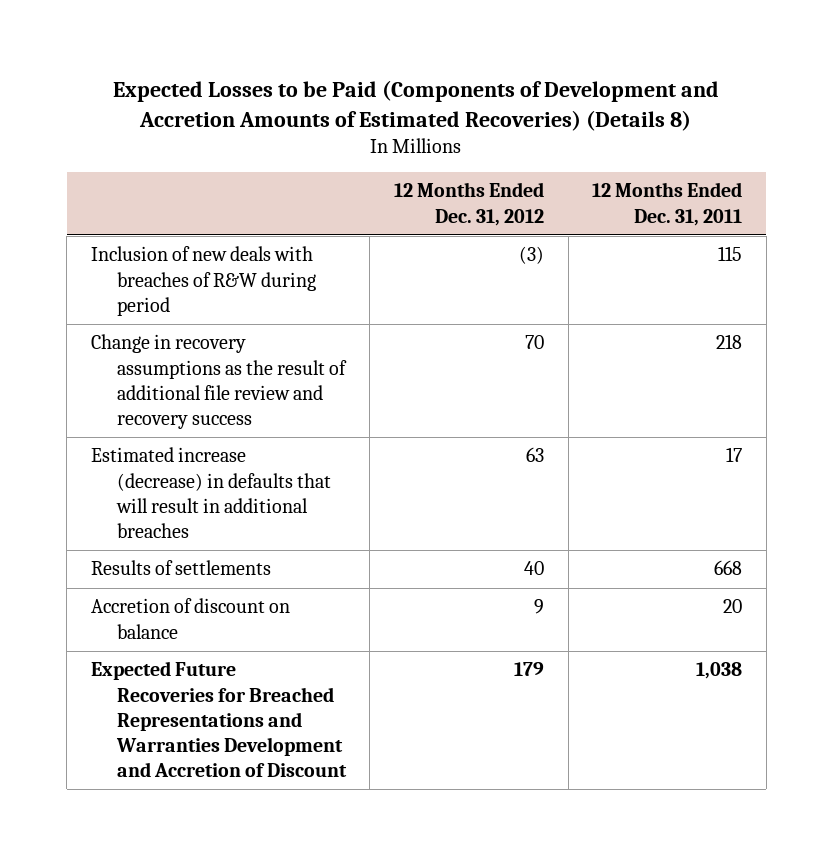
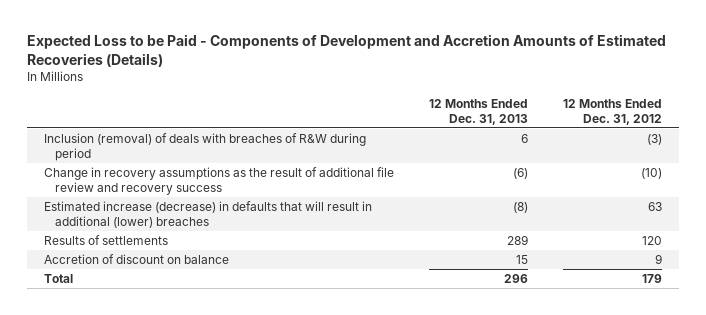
- Expected Losses to be Paid (Components of Development and Accretion Amounts of Estimated Recoveries) (Details 8)
+ Expected Loss to be Paid - Components of Development and Accretion Amounts of Estimated Recoveries (Details)
- | 12 Months Ended Dec. 31, 2012 | 12 Months Ended Dec. 31, 2011
+ | 12 Months Ended Dec. 31, 2013 | 12 Months Ended Dec. 31, 2012
- Inclusion of new deals with breaches of R&W during period | (3) | 115
- Change in recovery assumptions as the result of additional file review and recovery success | 70 | 218
- Estimated increase (decrease) in defaults that will result in additional breaches | 63 | 17
- Results of settlements | 40 | 668
+ Inclusion (removal) of deals with breaches of R&W during period | 6 | (3)
+ Change in recovery assumptions as the result of additional file review and recovery success | (6) | (10)
+ Estimated increase (decrease) in defaults that will result in additional (lower) breaches | (8) | 63
+ Results of settlements | 289 | 120
- Expected Future Recoveries for Breached Representations and Warranties Development and Accretion of Discount | 179 | 1,038
+ Total | 296 | 179

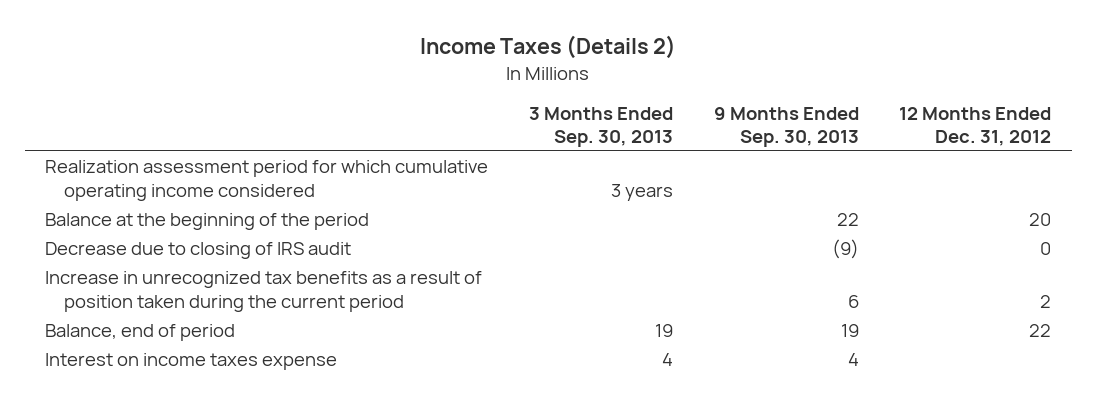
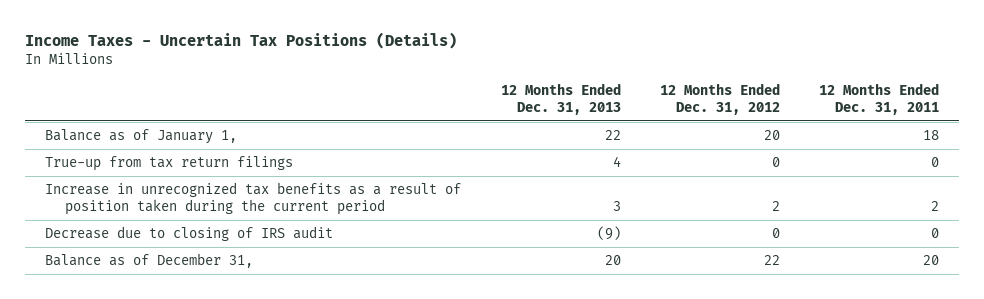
- Income Taxes (Details 2)
+ Income Taxes - Uncertain Tax Positions (Details)
- | 3 Months Ended Sep. 30, 2013 | 9 Months Ended Sep. 30, 2013 | 12 Months Ended Dec. 31, 2012
+ | 12 Months Ended Dec. 31, 2013 | 12 Months Ended Dec. 31, 2012 | 12 Months Ended Dec. 31, 2011
- Realization assessment period for which cumulative operating income considered | 3 years | |
- Balance at the beginning of the period | | 22 | 20
+ Balance as of January 1, | 22 | 20 | 18
+ True-up from tax return filings | 4 | 0 | 0
- Balance, end of period | 19 | 19 | 22
- Interest on income taxes expense | 4 | 4 |
moved down: Decrease due to closing of IRS audit | (9) | 0 | 0
+ Balance as of December 31, | 20 | 22 | 20

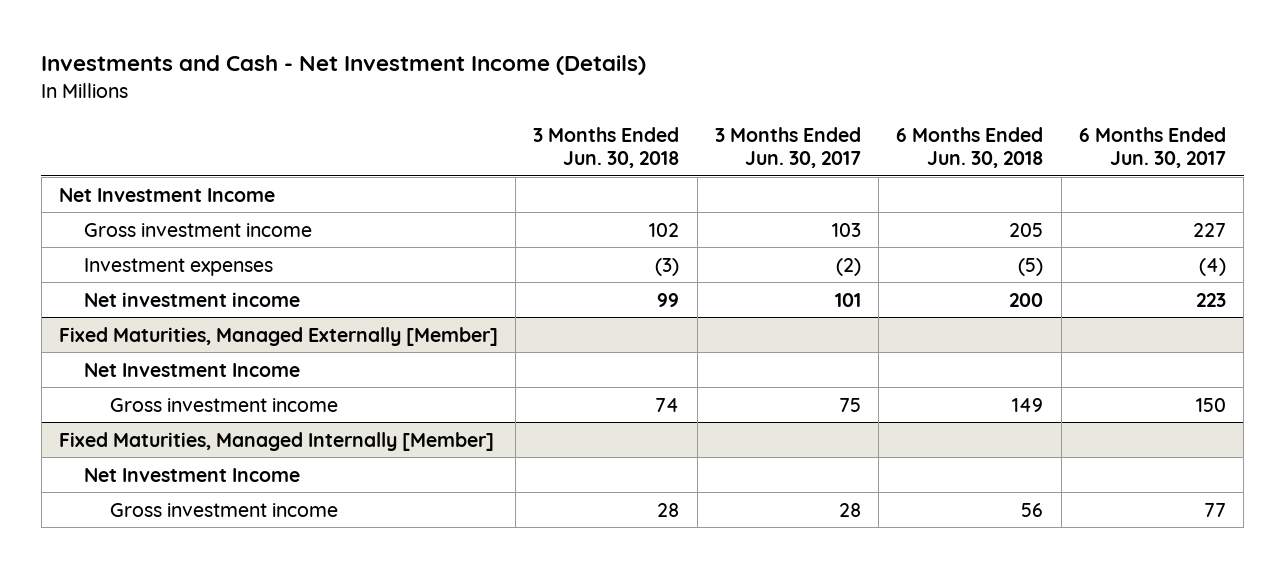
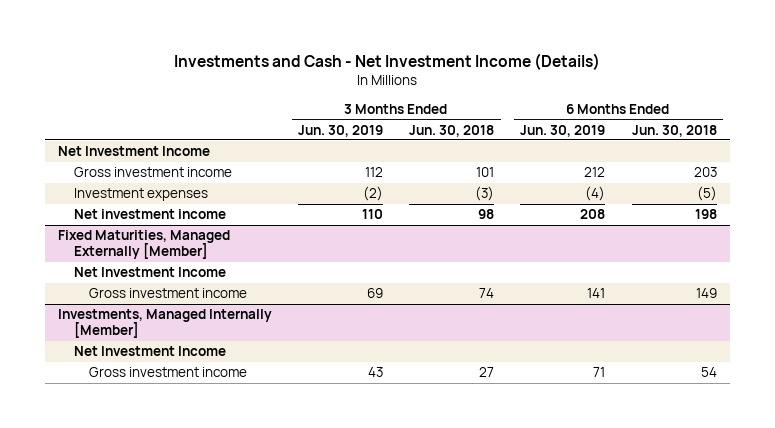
- | 3 Months Ended Jun. 30, 2018 | 3 Months Ended Jun. 30, 2017 | 6 Months Ended Jun. 30, 2018 | 6 Months Ended Jun. 30, 2017
+ | 3 Months Ended Jun. 30, 2019 | 3 Months Ended Jun. 30, 2018 | 6 Months Ended Jun. 30, 2019 | 6 Months Ended Jun. 30, 2018
- Gross investment income | 102 | 103 | 205 | 227
+ Gross investment income | 112 | 101 | 212 | 203
- Net investment income | 99 | 101 | 200 | 223
+ Net investment income | 110 | 98 | 208 | 198
- Fixed Maturities, Managed Internally [Member]
+ Investments, Managed Internally [Member]
- Gross investment income | 28 | 28 | 56 | 77
+ Gross investment income | 43 | 27 | 71 | 54

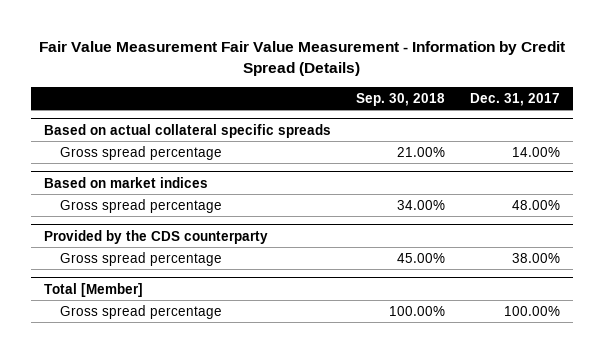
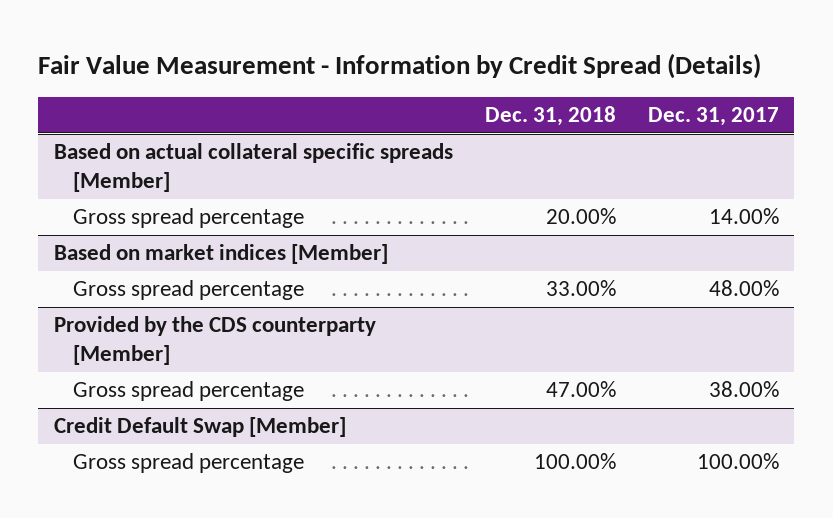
- Fair Value Measurement Fair Value Measurement - Information by Credit Spread (Details)
+ Fair Value Measurement - Information by Credit Spread (Details)
- | Sep. 30, 2018 | Dec. 31, 2017
+ | Dec. 31, 2018 | Dec. 31, 2017
- Based on actual collateral specific spreads
+ Based on actual collateral specific spreads [Member]
- Based on market indices
+ Based on market indices [Member]
- Provided by the CDS counterparty
+ Provided by the CDS counterparty [Member]
- Total [Member]
+ Credit Default Swap [Member]

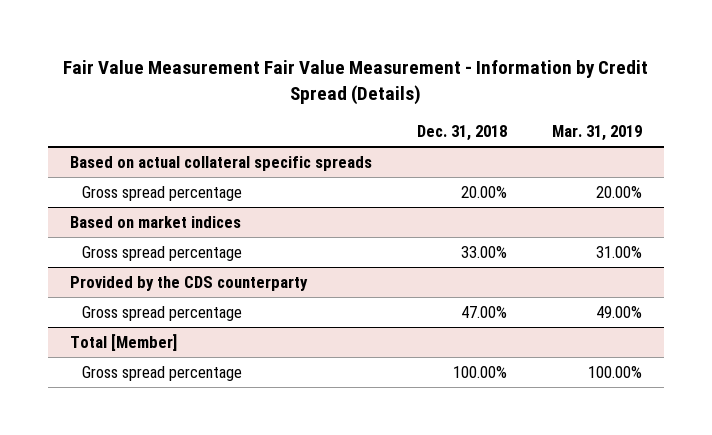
- Fair Value Measurement - Information by Credit Spread (Details)
+ Fair Value Measurement Fair Value Measurement - Information by Credit Spread (Details)
- | Dec. 31, 2018 | Dec. 31, 2017
+ | Dec. 31, 2018 | Mar. 31, 2019
- Based on actual collateral specific spreads [Member]
+ Based on actual collateral specific spreads
- Based on market indices [Member]
+ Based on market indices
- Provided by the CDS counterparty [Member]
+ Provided by the CDS counterparty
- Credit Default Swap [Member]
+ Total [Member]

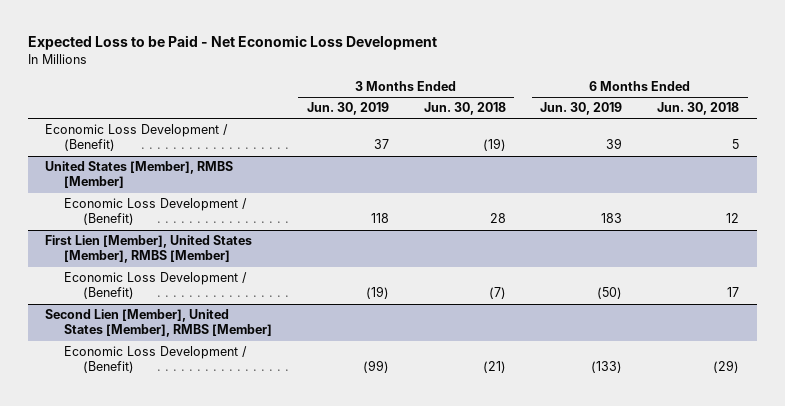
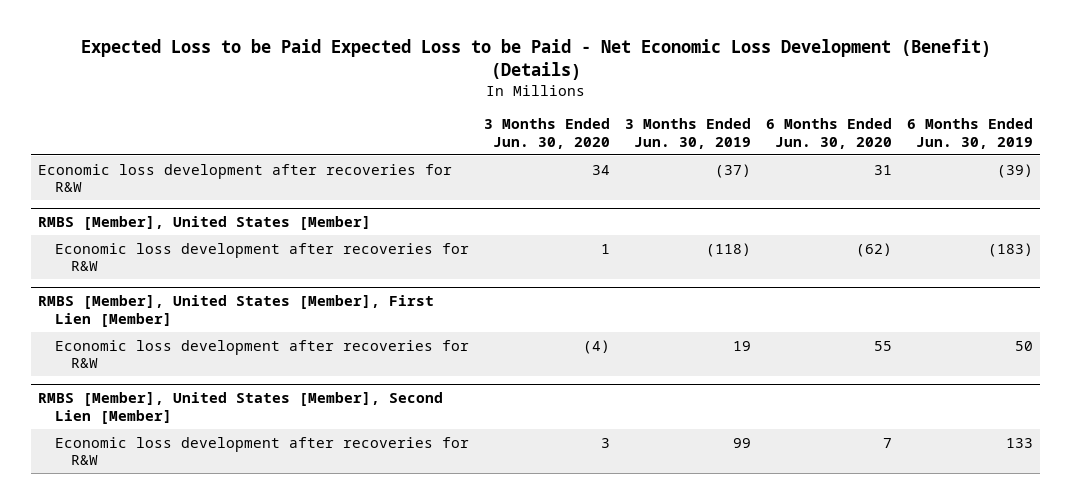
- Expected Loss to be Paid - Net Economic Loss Development
+ Expected Loss to be Paid Expected Loss to be Paid - Net Economic Loss Development (Benefit) (Details)
- | 3 Months Ended Jun. 30, 2019 | 3 Months Ended Jun. 30, 2018 | 6 Months Ended Jun. 30, 2019 | 6 Months Ended Jun. 30, 2018
+ | 3 Months Ended Jun. 30, 2020 | 3 Months Ended Jun. 30, 2019 | 6 Months Ended Jun. 30, 2020 | 6 Months Ended Jun. 30, 2019
- Economic Loss Development / (Benefit) | 37 | (19) | 39 | 5
- United States [Member], RMBS [Member]
- Economic Loss Development / (Benefit) | 118 | 28 | 183 | 12
- First Lien [Member], United States [Member], RMBS [Member]
- Economic Loss Development / (Benefit) | (19) | (7) | (50) | 17
- Second Lien [Member], United States [Member], RMBS [Member]
- Economic Loss Development / (Benefit) | (99) | (21) | (133) | (29)
+ Economic loss development after recoveries for R&W | 34 | (37) | 31 | (39)
+ RMBS [Member], United States [Member]
+ Economic loss development after recoveries for R&W | 1 | (118) | (62) | (183)
+ RMBS [Member], United States [Member], First Lien [Member]
+ Economic loss development after recoveries for R&W | (4) | 19 | 55 | 50
+ RMBS [Member], United States [Member], Second Lien [Member]
+ Economic loss development after recoveries for R&W | 3 | 99 | 7 | 133

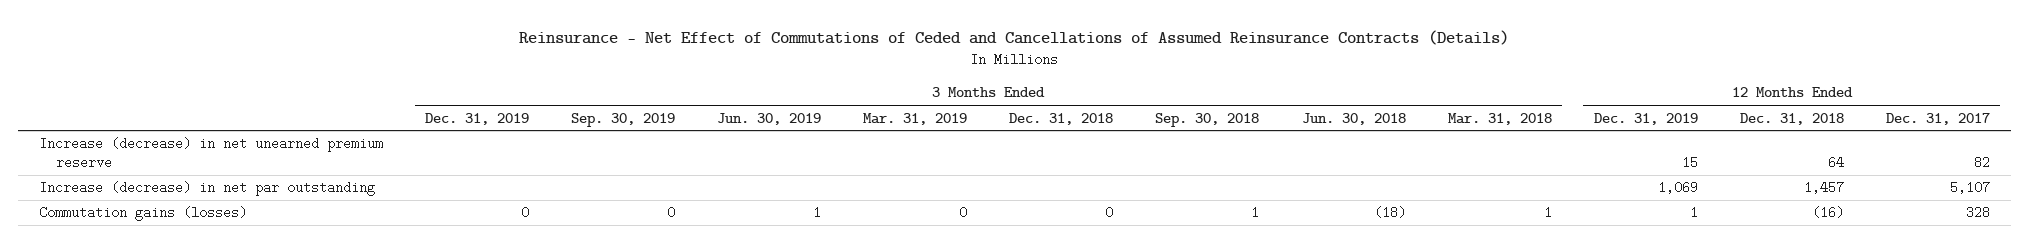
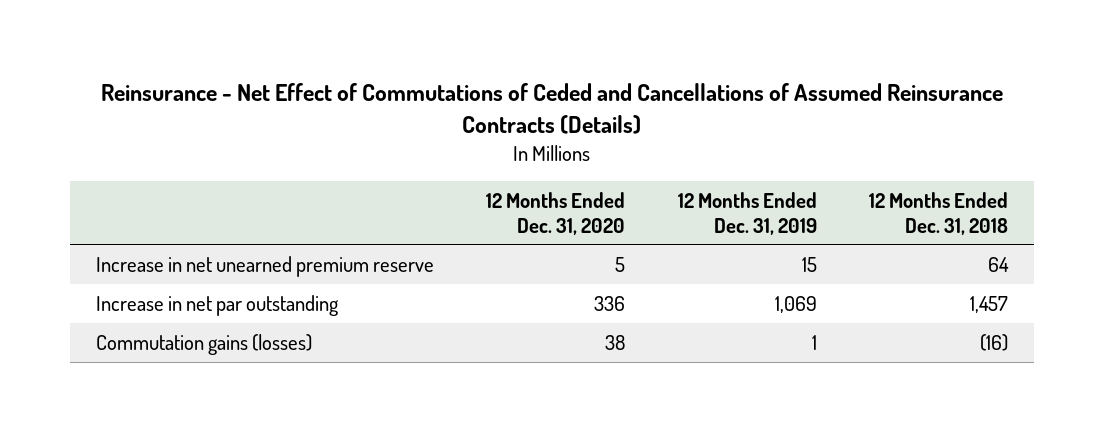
- | 3 Months Ended Dec. 31, 2019 | 3 Months Ended Sep. 30, 2019 | 3 Months Ended Jun. 30, 2019 | 3 Months Ended Mar. 31, 2019 | 3 Months Ended Dec. 31, 2018 | 3 Months Ended Sep. 30, 2018 | 3 Months Ended Jun. 30, 2018 | 3 Months Ended Mar. 31, 2018 | 12 Months Ended Dec. 31, 2019 | 12 Months Ended Dec. 31, 2018 | 12 Months Ended Dec. 31, 2017
+ | 12 Months Ended Dec. 31, 2020 | 12 Months Ended Dec. 31, 2019 | 12 Months Ended Dec. 31, 2018
- Increase (decrease) in net unearned premium reserve | | | | | | | | | 15 | 64 | 82
- Increase (decrease) in net par outstanding | | | | | | | | | 1,069 | 1,457 | 5,107
+ Increase in net unearned premium reserve | 5 | 15 | 64
+ Increase in net par outstanding | 336 | 1,069 | 1,457

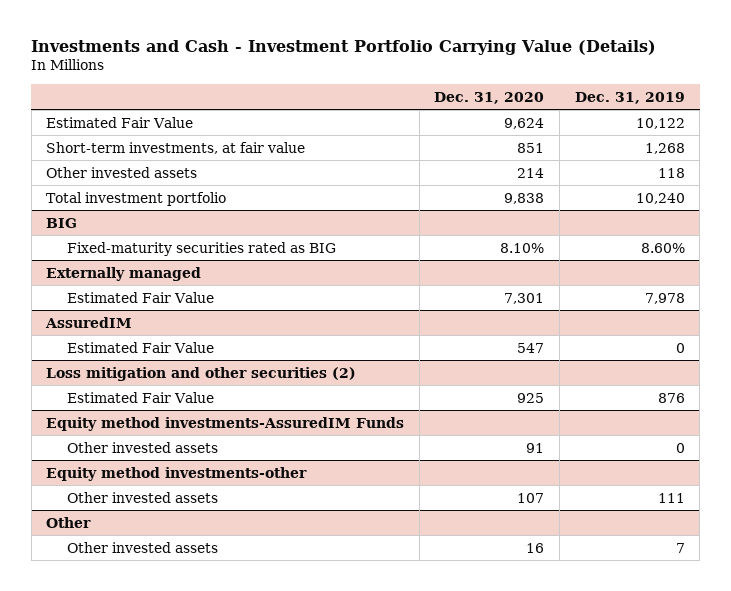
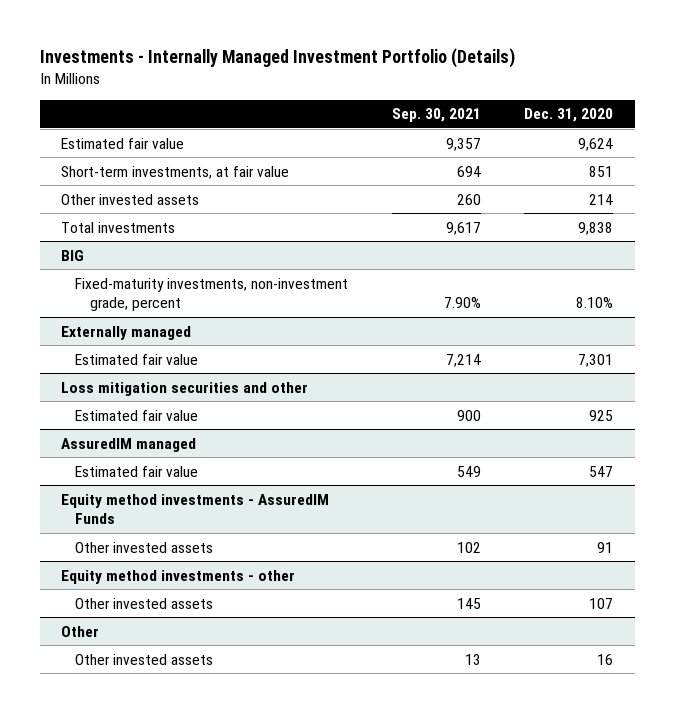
- Investments and Cash - Investment Portfolio Carrying Value (Details)
+ Investments - Internally Managed Investment Portfolio (Details)
- | Dec. 31, 2020 | Dec. 31, 2019
+ | Sep. 30, 2021 | Dec. 31, 2020
- Estimated Fair Value | 9,624 | 10,122
+ Estimated fair value | 9,357 | 9,624
- Total investment portfolio | 9,838 | 10,240
+ Total investments | 9,617 | 9,838
@ BIG
- Fixed-maturity securities rated as BIG | 8.10% | 8.60%
+ Fixed-maturity investments, non-investment grade, percent | 7.90% | 8.10%
@ Externally managed
- Estimated Fair Value | 7,301 | 7,978
- AssuredIM
- Estimated Fair Value | 547 | 0
- Loss mitigation and other securities (2)
- Estimated Fair Value | 925 | 876
- Equity method investments-AssuredIM Funds
@ Externally managed
+ Estimated fair value | 7,214 | 7,301
+ Loss mitigation securities and other
+ Estimated fair value | 900 | 925
+ AssuredIM managed
+ Estimated fair value | 549 | 547
+ Equity method investments - AssuredIM Funds
- Equity method investments-other
+ Equity method investments - other

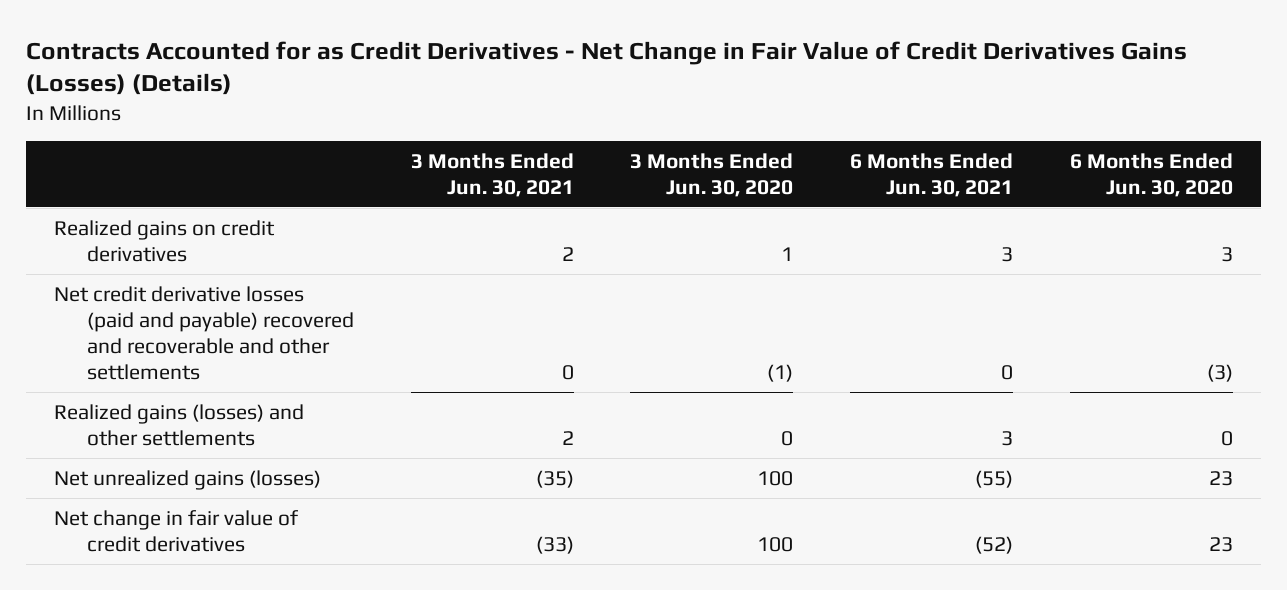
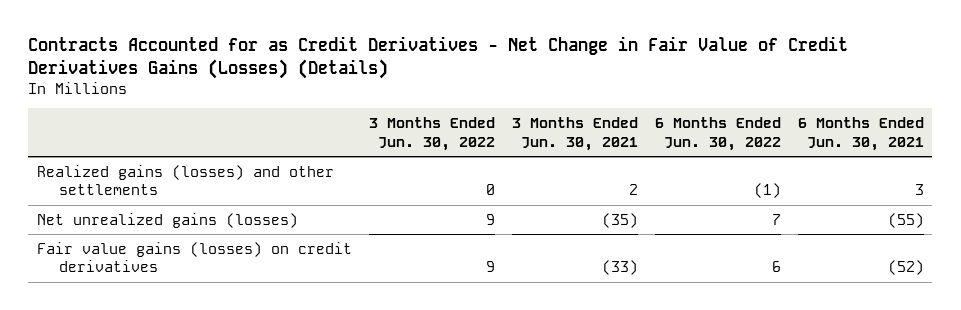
- | 3 Months Ended Jun. 30, 2021 | 3 Months Ended Jun. 30, 2020 | 6 Months Ended Jun. 30, 2021 | 6 Months Ended Jun. 30, 2020
+ | 3 Months Ended Jun. 30, 2022 | 3 Months Ended Jun. 30, 2021 | 6 Months Ended Jun. 30, 2022 | 6 Months Ended Jun. 30, 2021
- Realized gains on credit derivatives | 2 | 1 | 3 | 3
- Net credit derivative losses (paid and payable) recovered and recoverable and other settlements | 0 | (1) | 0 | (3)
- Net change in fair value of credit derivatives | (33) | 100 | (52) | 23
+ Fair value gains (losses) on credit derivatives | 9 | (33) | 6 | (52)

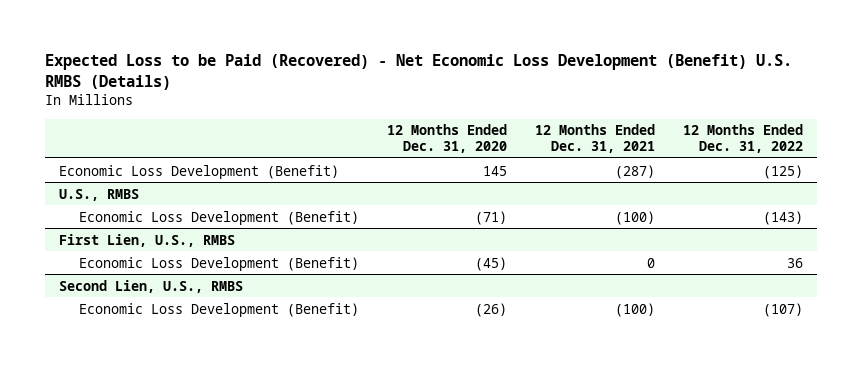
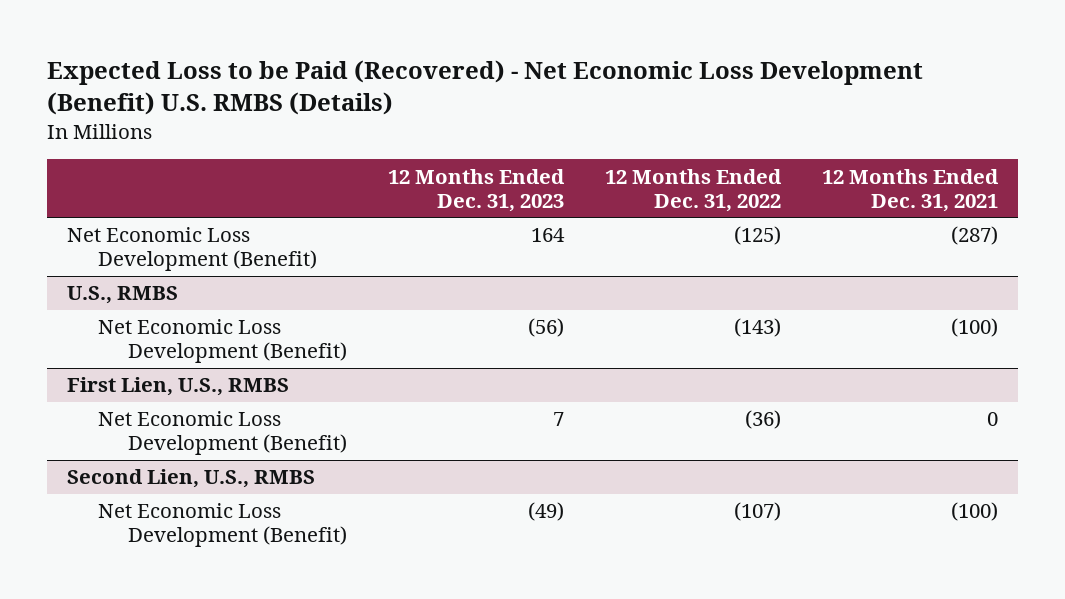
- | 12 Months Ended Dec. 31, 2020 | 12 Months Ended Dec. 31, 2021 | 12 Months Ended Dec. 31, 2022
+ | 12 Months Ended Dec. 31, 2023 | 12 Months Ended Dec. 31, 2022 | 12 Months Ended Dec. 31, 2021
- Economic Loss Development (Benefit) | 145 | (287) | (125)
+ Net Economic Loss Development (Benefit) | 164 | (125) | (287)
@ U.S., RMBS
- Economic Loss Development (Benefit) | (71) | (100) | (143)
+ Net Economic Loss Development (Benefit) | (56) | (143) | (100)
@ First Lien, U.S., RMBS
- Economic Loss Development (Benefit) | (45) | 0 | 36
+ Net Economic Loss Development (Benefit) | 7 | (36) | 0
@ Second Lien, U.S., RMBS
- Economic Loss Development (Benefit) | (26) | (100) | (107)
+ Net Economic Loss Development (Benefit) | (49) | (107) | (100)

